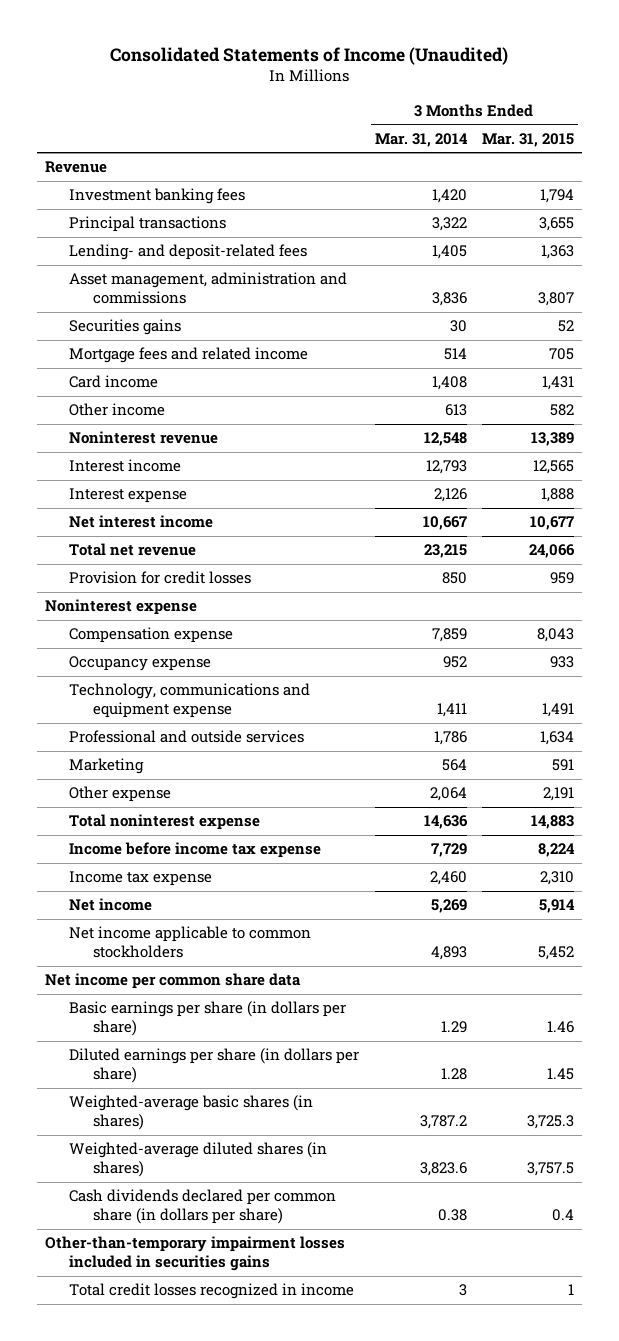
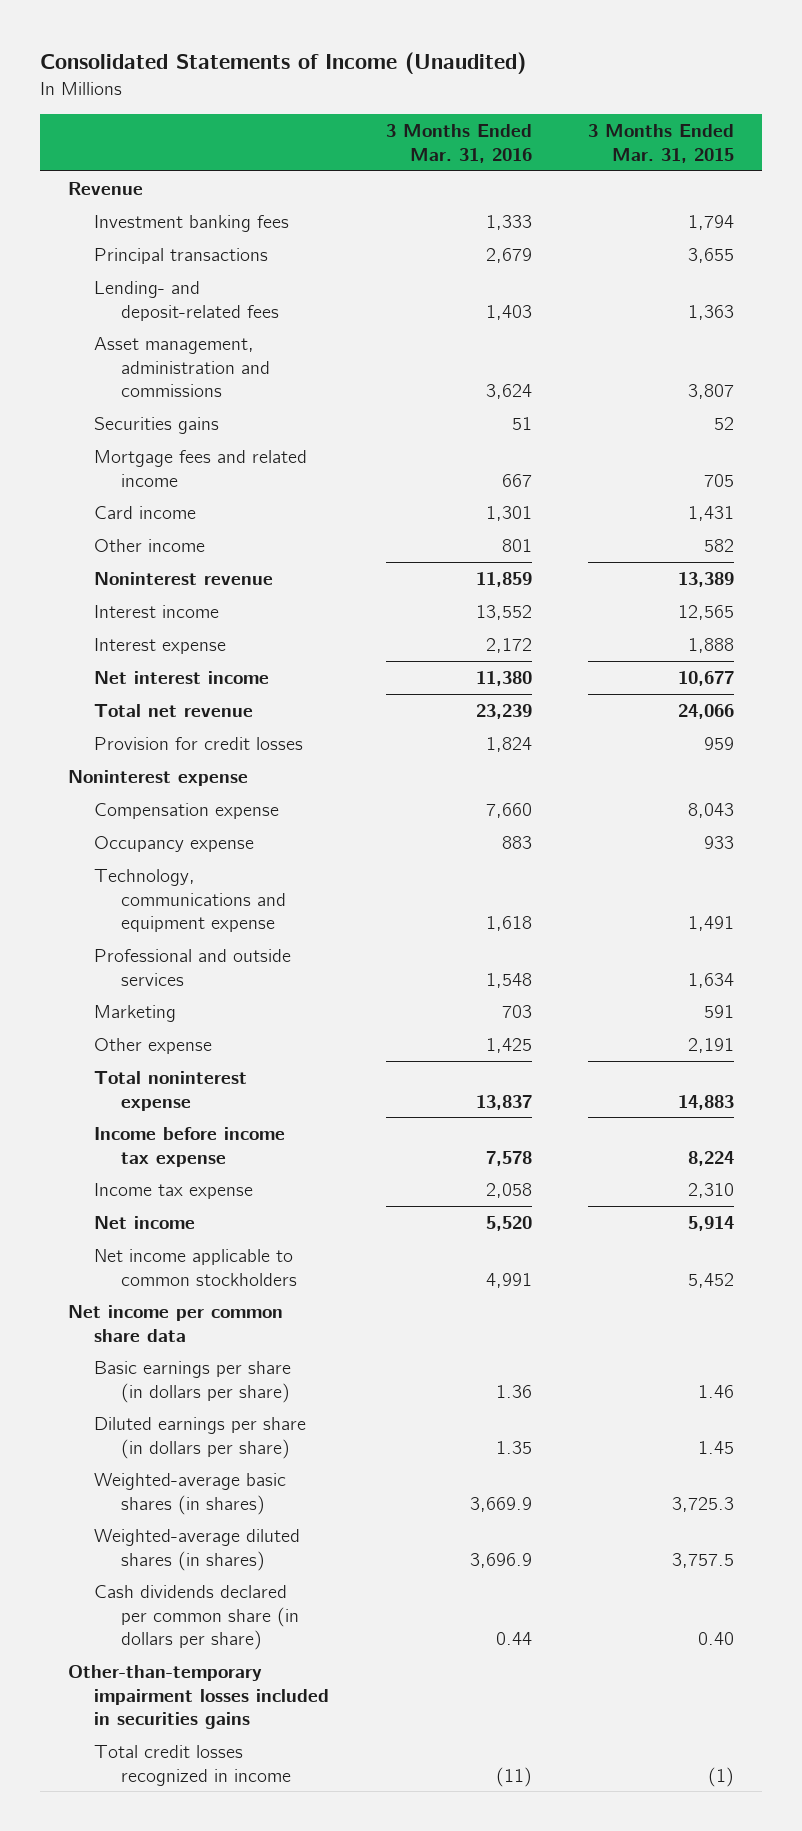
- | 3 Months Ended Mar. 31, 2014 | 3 Months Ended Mar. 31, 2015
+ | 3 Months Ended Mar. 31, 2016 | 3 Months Ended Mar. 31, 2015
- Cash dividends declared per common share (in dollars per share) | 0.38 | 0.4
+ Cash dividends declared per common share (in dollars per share) | 0.44 | 0.40
- Total credit losses recognized in income | 3 | 1
+ Total credit losses recognized in income | (11) | (1)

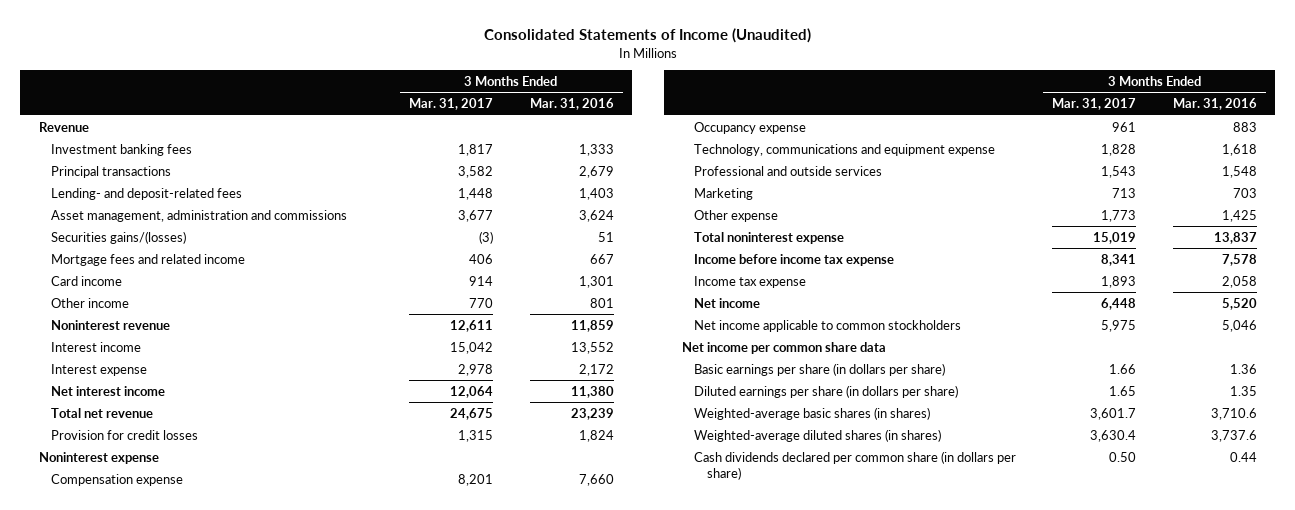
- | 3 Months Ended Mar. 31, 2016 | 3 Months Ended Mar. 31, 2015
+ | 3 Months Ended Mar. 31, 2017 | 3 Months Ended Mar. 31, 2016
- Securities gains | 51 | 52
+ Securities gains/(losses) | (3) | 51
- Net income applicable to common stockholders | 4,991 | 5,452
+ Net income applicable to common stockholders | 5,975 | 5,046
- Weighted-average basic shares (in shares) | 3,669.9 | 3,725.3
- Weighted-average diluted shares (in shares) | 3,696.9 | 3,757.5
+ Weighted-average basic shares (in shares) | 3,601.7 | 3,710.6
+ Weighted-average diluted shares (in shares) | 3,630.4 | 3,737.6
- Other-than-temporary impairment losses included in securities gains
- Total credit losses recognized in income | (11) | (1)

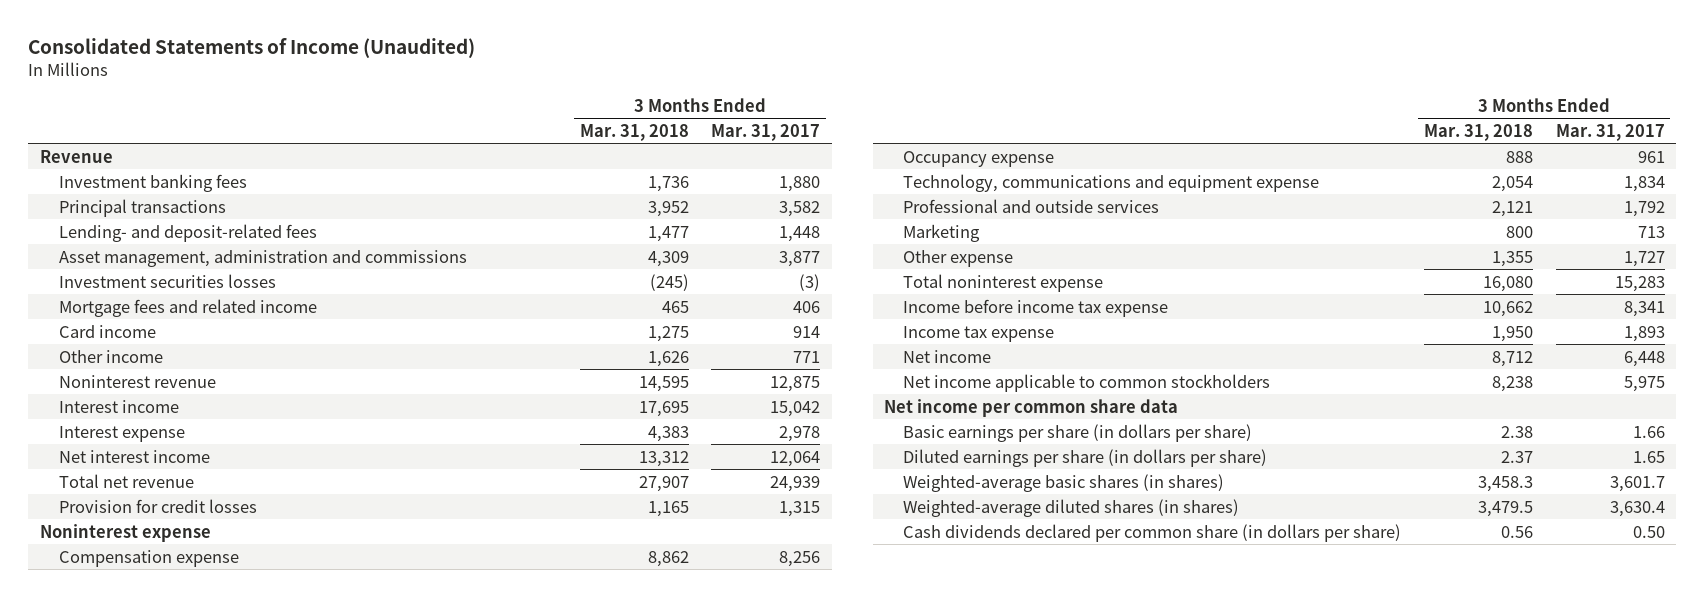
- | 3 Months Ended Mar. 31, 2017 | 3 Months Ended Mar. 31, 2016
+ | 3 Months Ended Mar. 31, 2018 | 3 Months Ended Mar. 31, 2017
- Investment banking fees | 1,817 | 1,333
+ Investment banking fees | 1,736 | 1,880
- Asset management, administration and commissions | 3,677 | 3,624
- Securities gains/(losses) | (3) | 51
+ Asset management, administration and commissions | 4,309 | 3,877
+ Investment securities losses | (245) | (3)
- Other income | 770 | 801
- Noninterest revenue | 12,611 | 11,859
+ Other income | 1,626 | 771
+ Noninterest revenue | 14,595 | 12,875
- Total net revenue | 24,675 | 23,239
+ Total net revenue | 27,907 | 24,939
- Compensation expense | 8,201 | 7,660
+ Compensation expense | 8,862 | 8,256
- Technology, communications and equipment expense | 1,828 | 1,618
- Professional and outside services | 1,543 | 1,548
+ Technology, communications and equipment expense | 2,054 | 1,834
+ Professional and outside services | 2,121 | 1,792
- Other expense | 1,773 | 1,425
- Total noninterest expense | 15,019 | 13,837
+ Other expense | 1,355 | 1,727
+ Total noninterest expense | 16,080 | 15,283

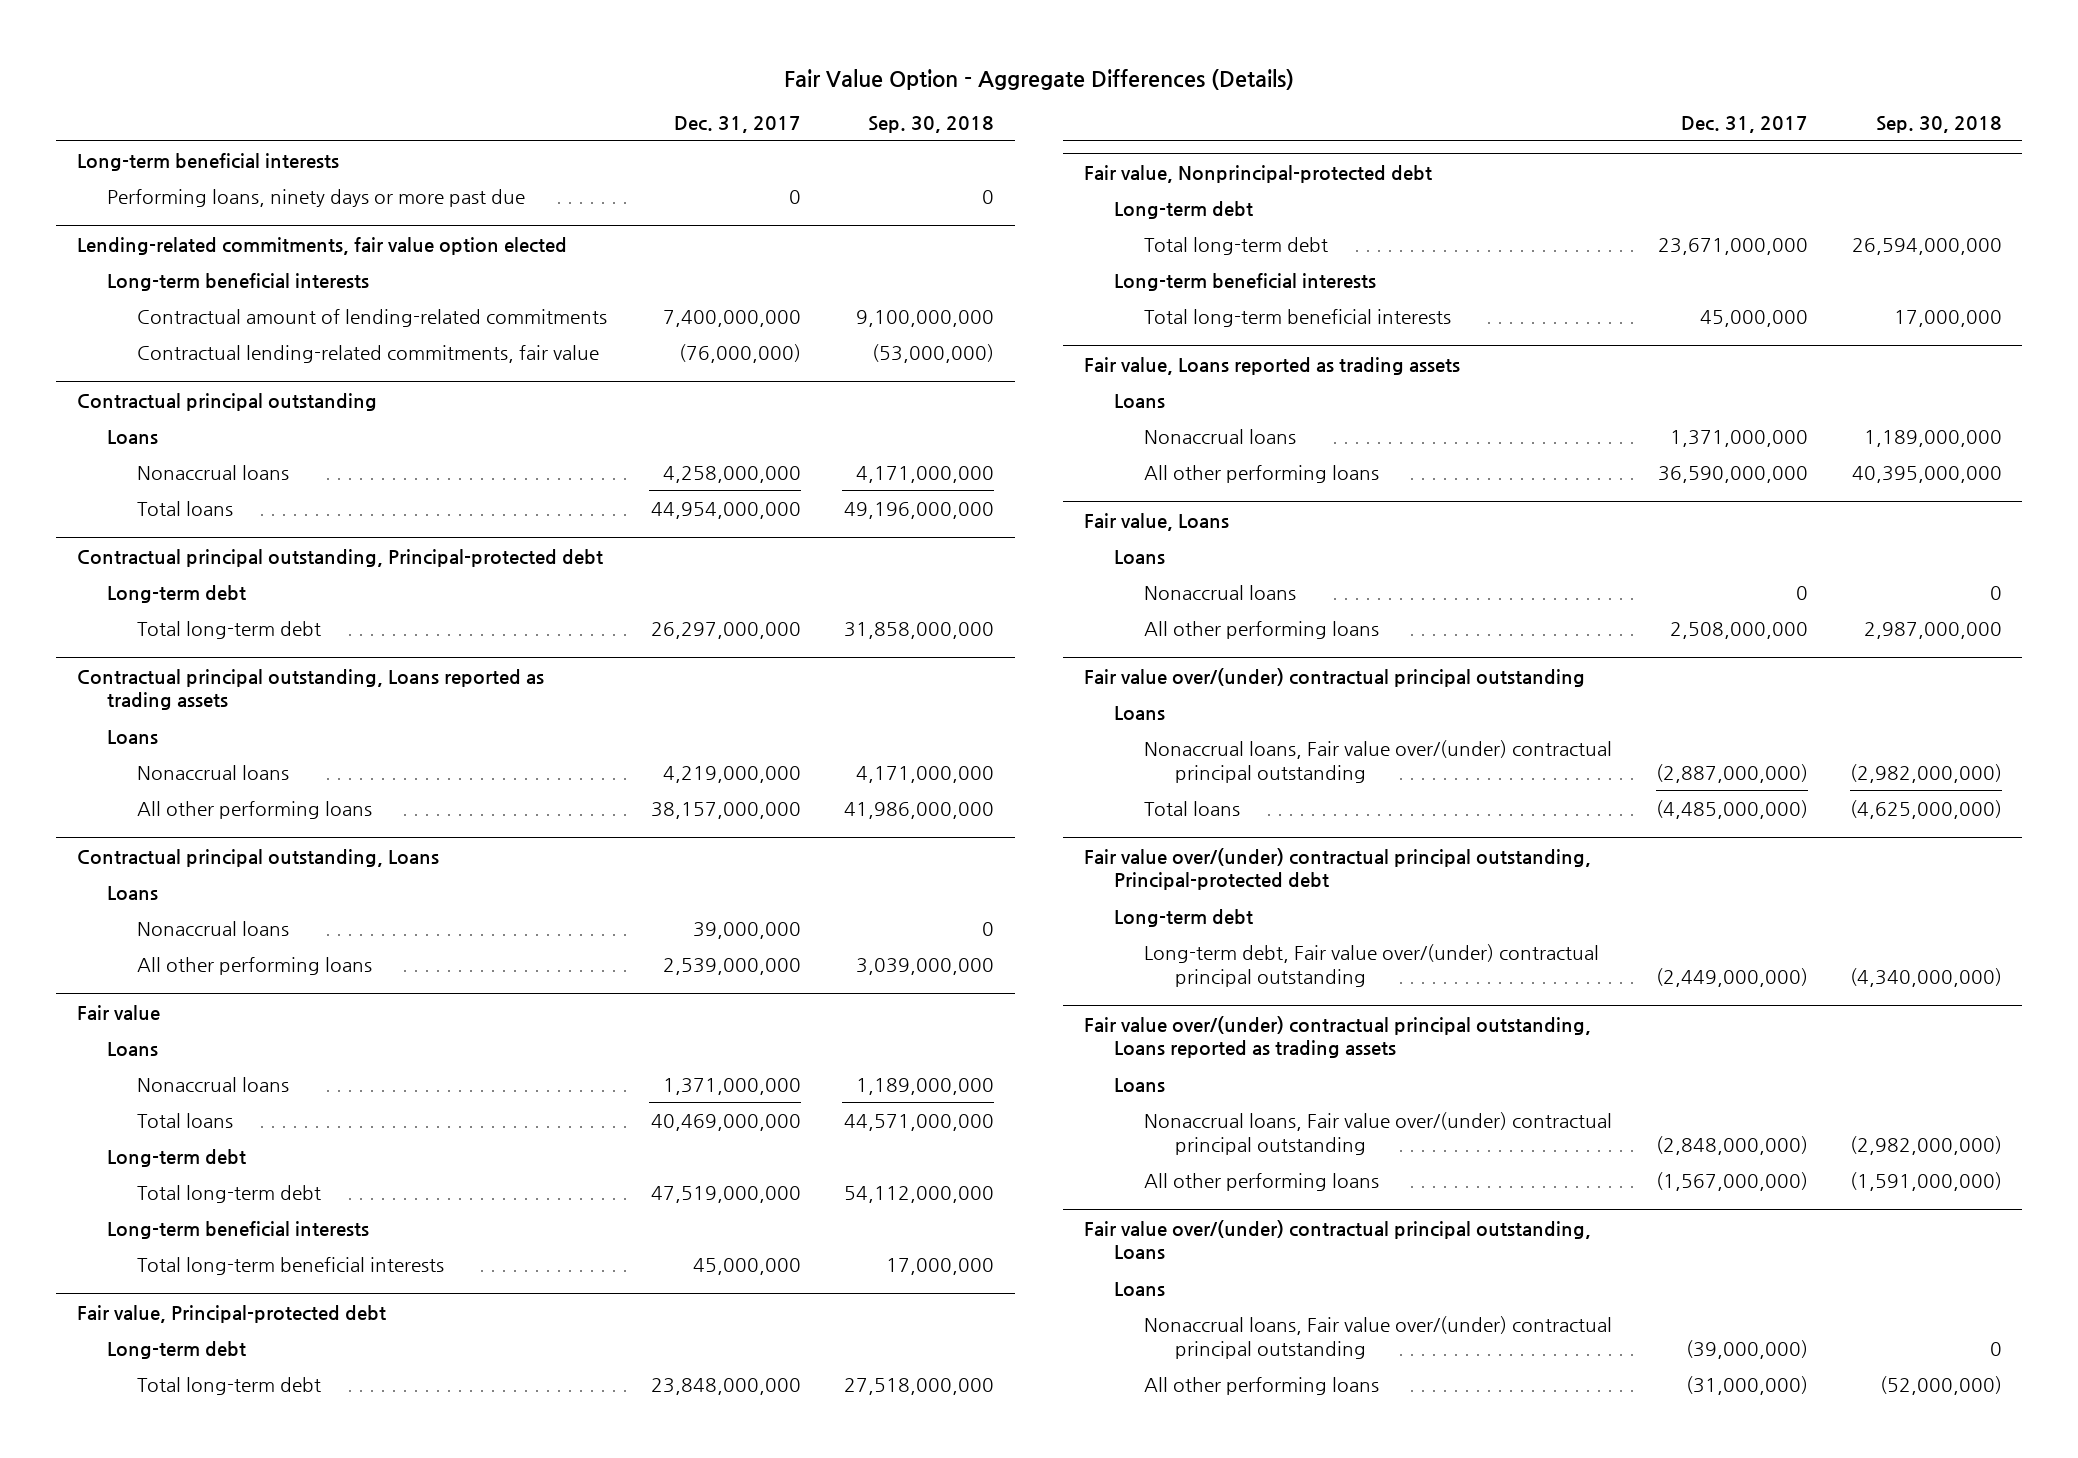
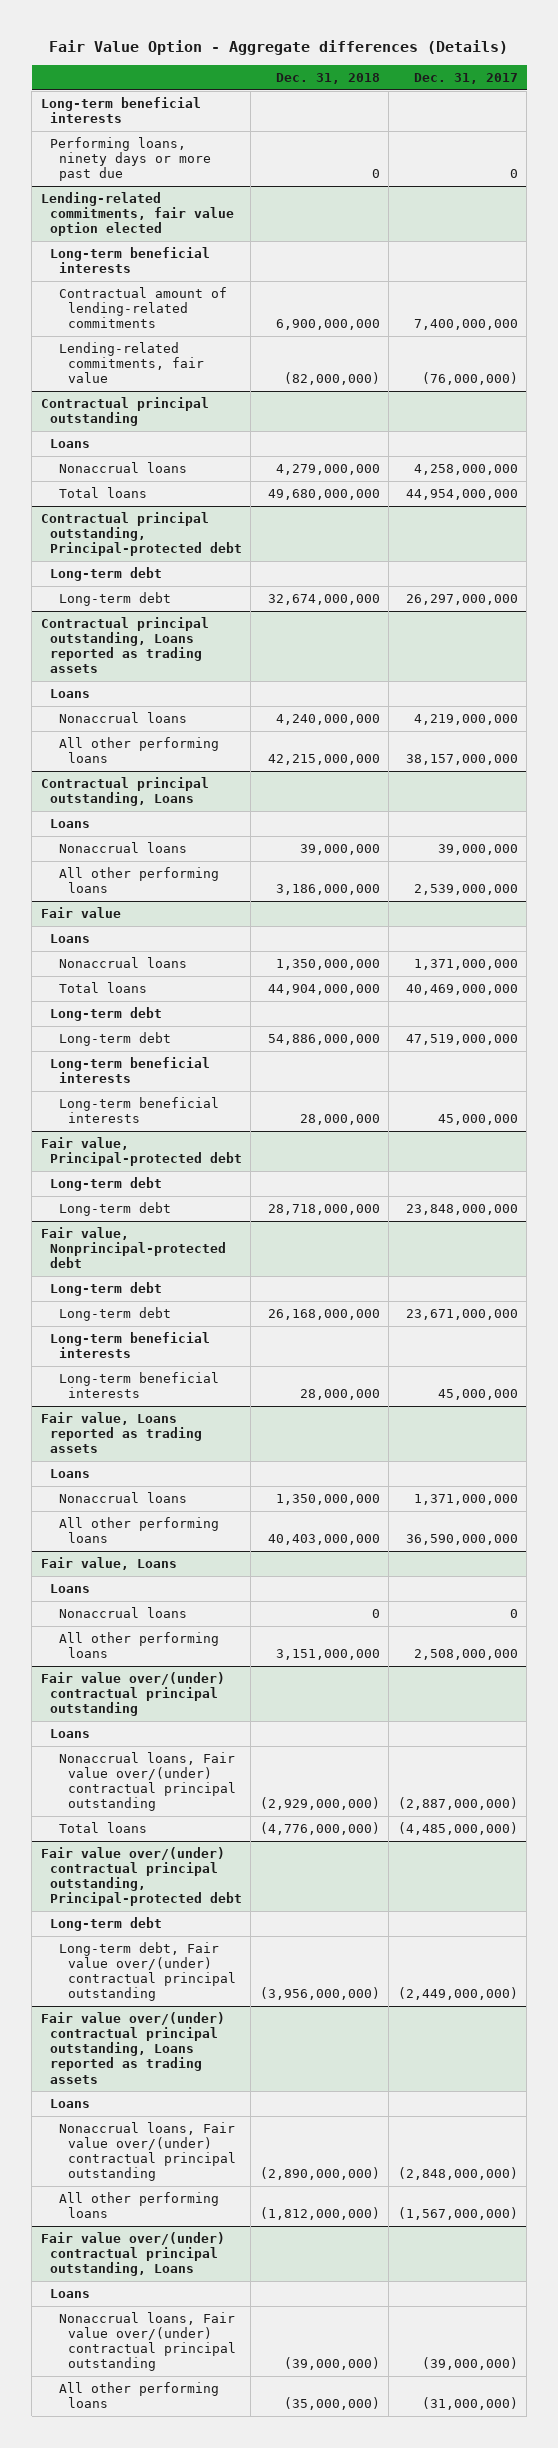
- Fair Value Option - Aggregate Differences (Details)
+ Fair Value Option - Aggregate differences (Details)
- | Dec. 31, 2017 | Sep. 30, 2018
+ | Dec. 31, 2018 | Dec. 31, 2017
@ Lending-related commitments, fair value option elected
- Contractual lending-related commitments, fair value | (76,000,000) | (53,000,000)
+ Lending-related commitments, fair value | (82,000,000) | (76,000,000)
@ Contractual principal outstanding, Principal-protected debt
- Total long-term debt | 26,297,000,000 | 31,858,000,000
+ Long-term debt | 32,674,000,000 | 26,297,000,000
@ Fair value
- Total long-term debt | 47,519,000,000 | 54,112,000,000
+ Long-term debt | 54,886,000,000 | 47,519,000,000
- Total long-term beneficial interests | 45,000,000 | 17,000,000
+ Long-term beneficial interests | 28,000,000 | 45,000,000
@ Fair value, Principal-protected debt
- Total long-term debt | 23,848,000,000 | 27,518,000,000
+ Long-term debt | 28,718,000,000 | 23,848,000,000
@ Fair value, Nonprincipal-protected debt
- Total long-term debt | 23,671,000,000 | 26,594,000,000
+ Long-term debt | 26,168,000,000 | 23,671,000,000
- Total long-term beneficial interests | 45,000,000 | 17,000,000
+ Long-term beneficial interests | 28,000,000 | 45,000,000

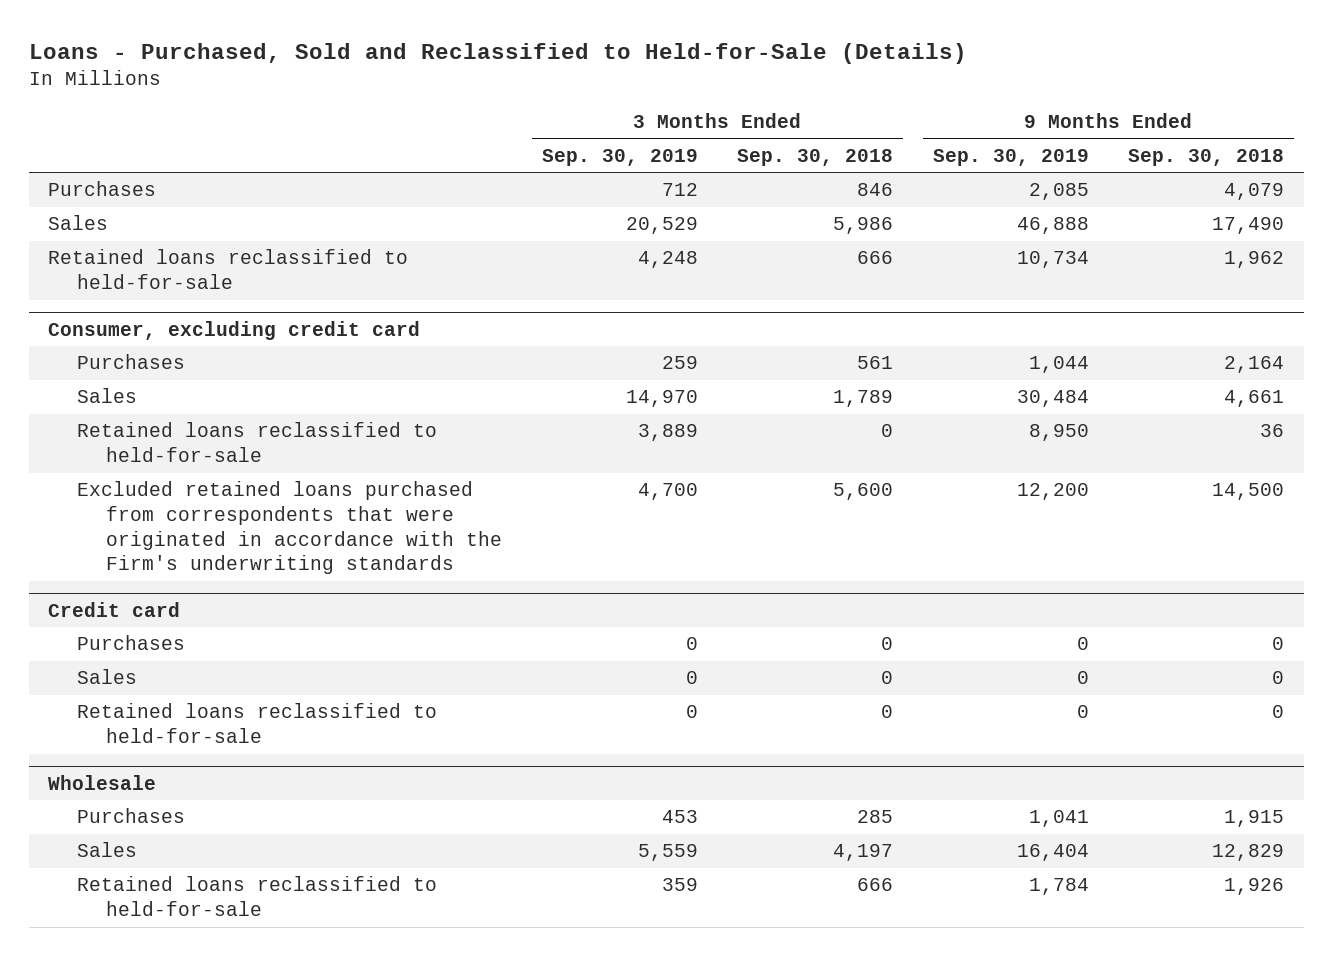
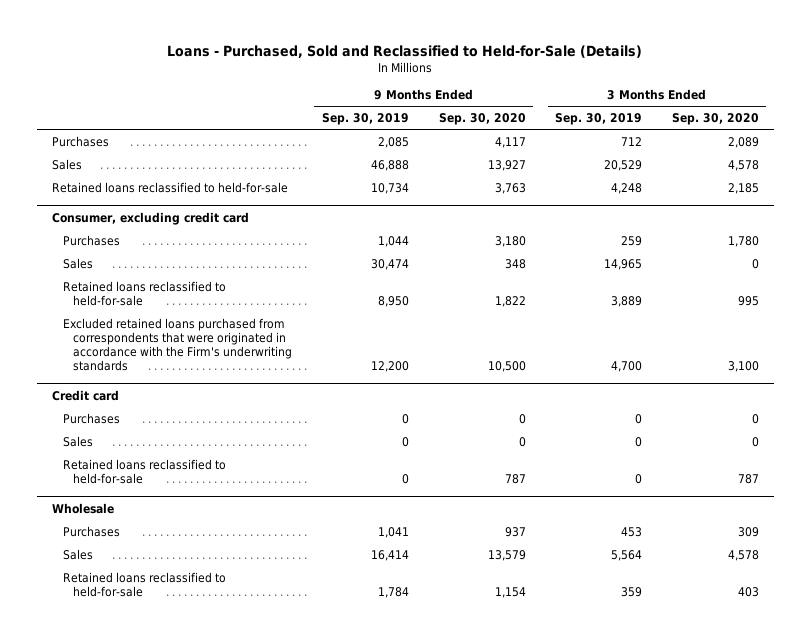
- | 3 Months Ended Sep. 30, 2019 | 3 Months Ended Sep. 30, 2018 | 9 Months Ended Sep. 30, 2019 | 9 Months Ended Sep. 30, 2018
+ | 9 Months Ended Sep. 30, 2019 | 9 Months Ended Sep. 30, 2020 | 3 Months Ended Sep. 30, 2019 | 3 Months Ended Sep. 30, 2020
@ Consumer, excluding credit card
- Sales | 14,970 | 1,789 | 30,484 | 4,661
+ Sales | 30,474 | 348 | 14,965 | 0
@ Wholesale
- Sales | 5,559 | 4,197 | 16,404 | 12,829
+ Sales | 16,414 | 13,579 | 5,564 | 4,578

